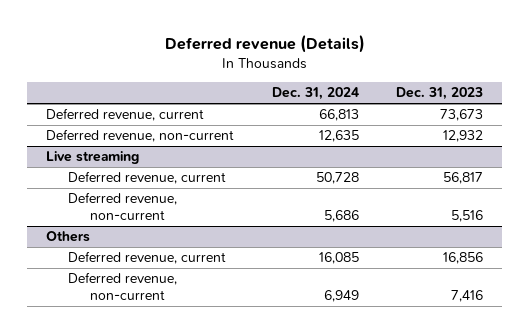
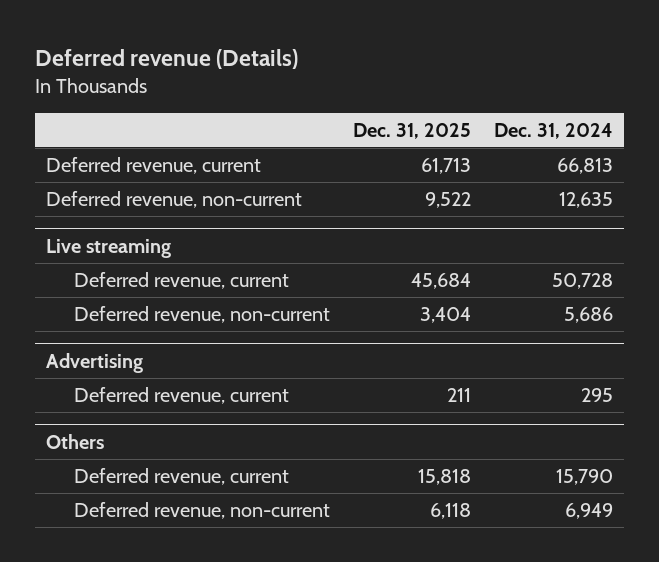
- | Dec. 31, 2024 | Dec. 31, 2023
+ | Dec. 31, 2025 | Dec. 31, 2024
+ Advertising
+ Deferred revenue, current | 211 | 295
@ Others
- Deferred revenue, current | 16,085 | 16,856
+ Deferred revenue, current | 15,818 | 15,790

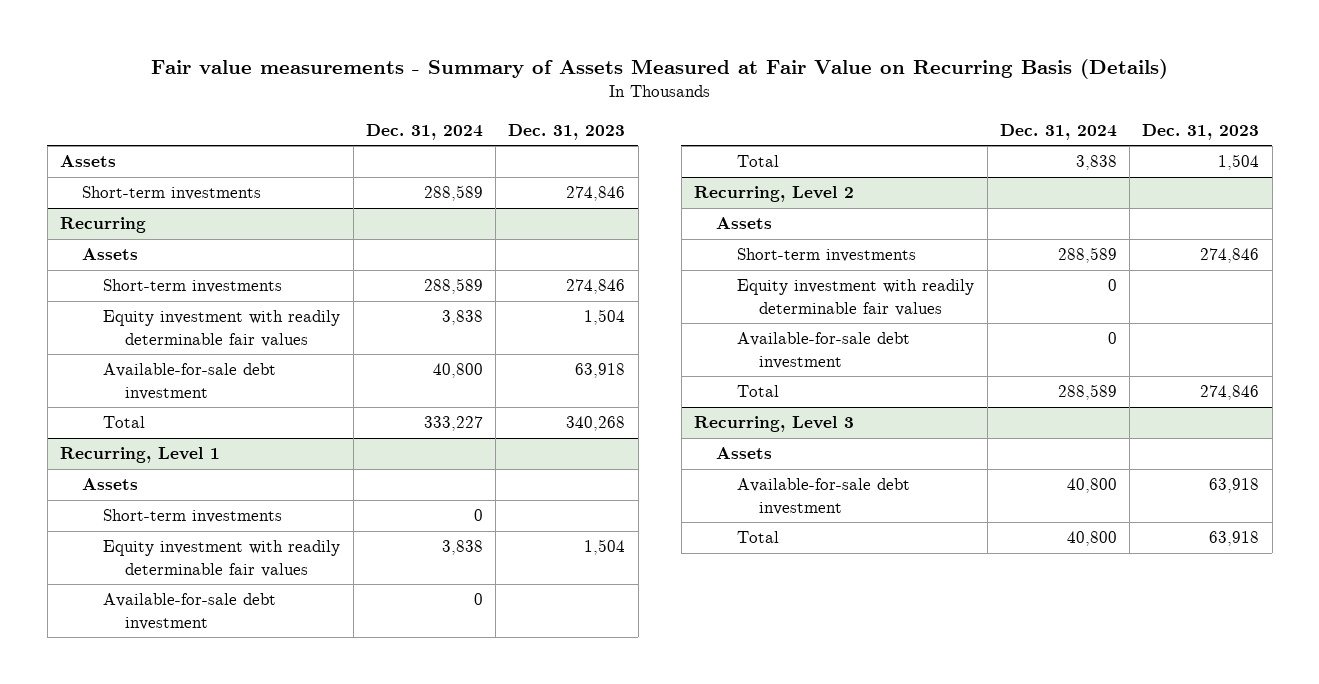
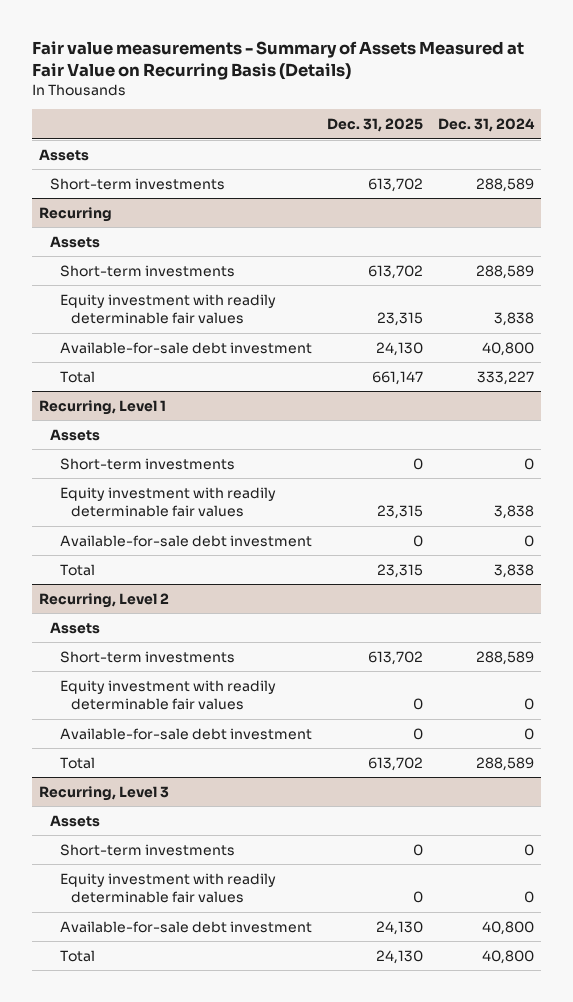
- | Dec. 31, 2024 | Dec. 31, 2023
+ | Dec. 31, 2025 | Dec. 31, 2024
@ Recurring, Level 3
+ Short-term investments | 0 | 0
+ Equity investment with readily determinable fair values | 0 | 0

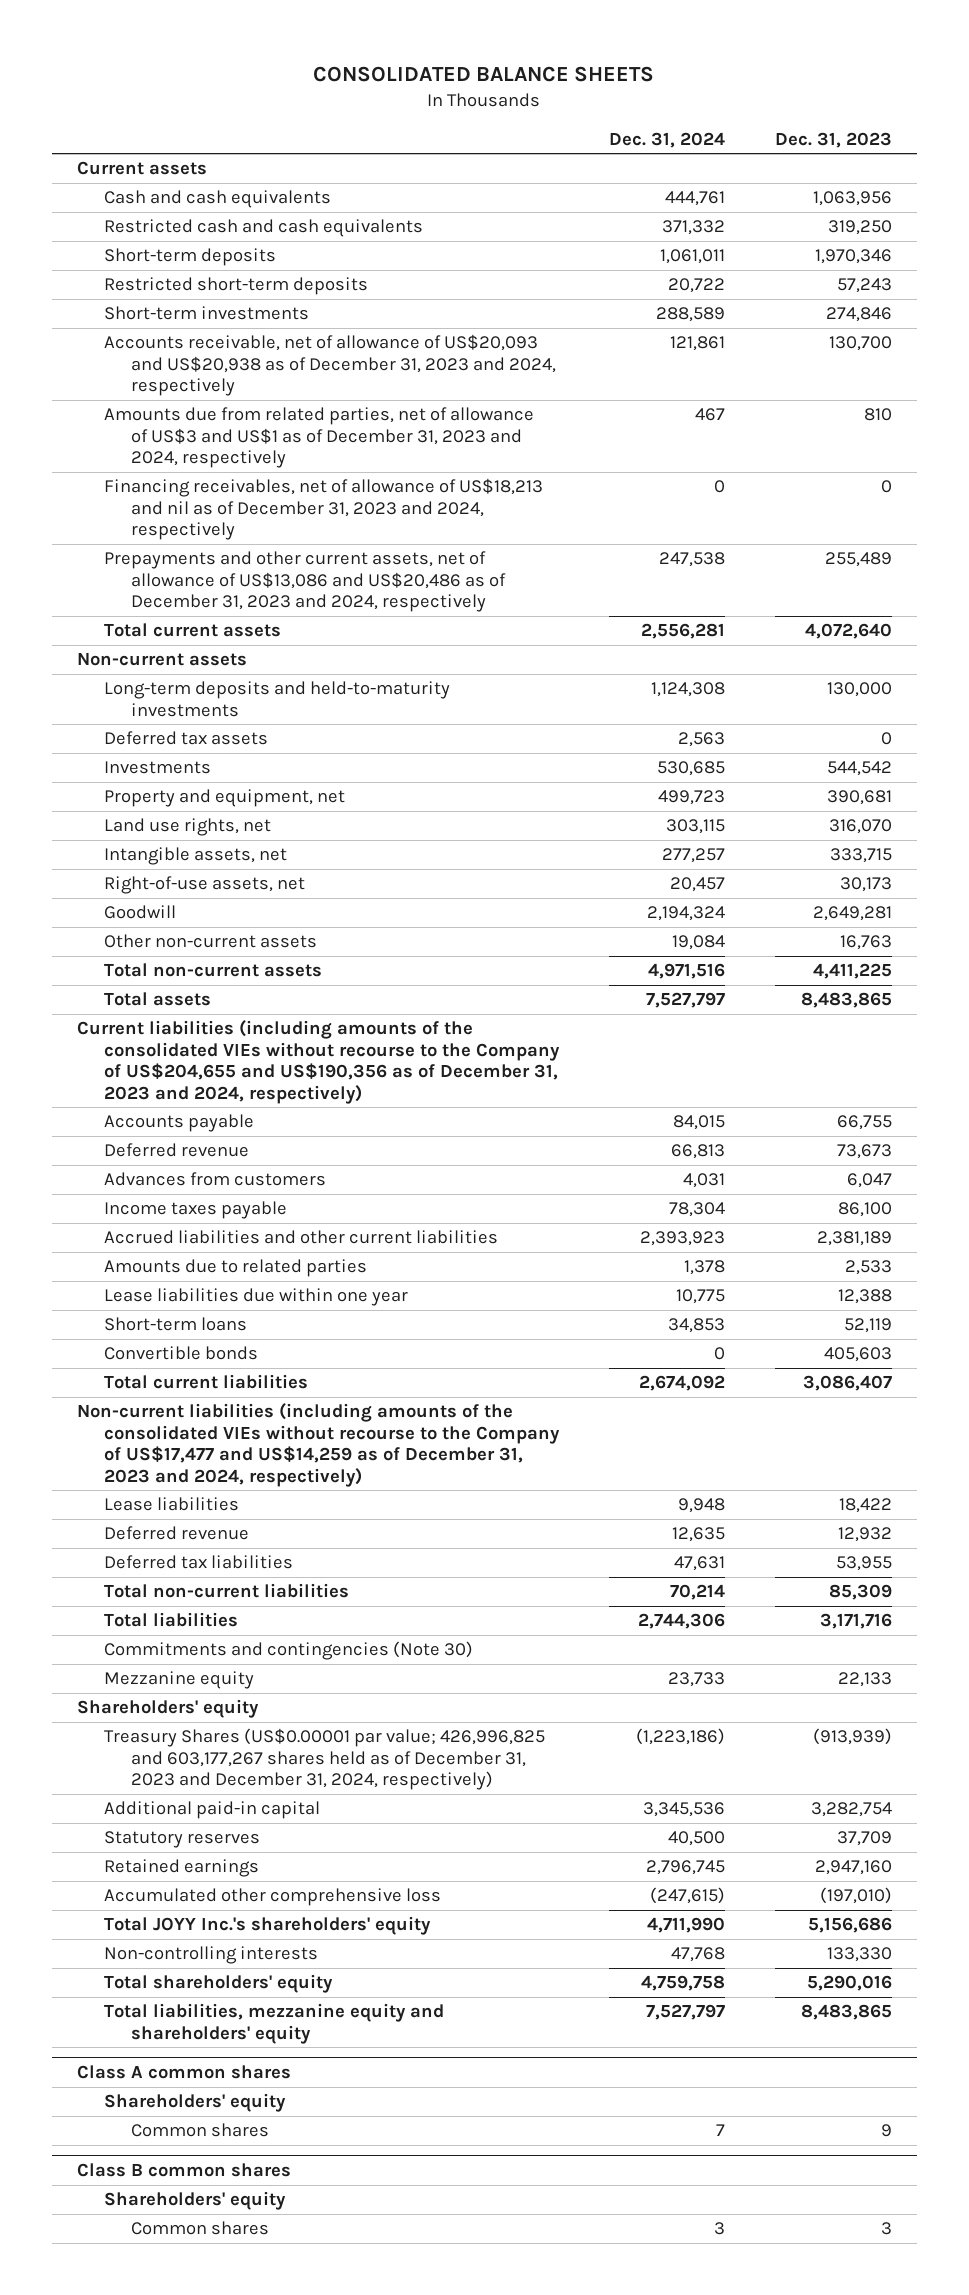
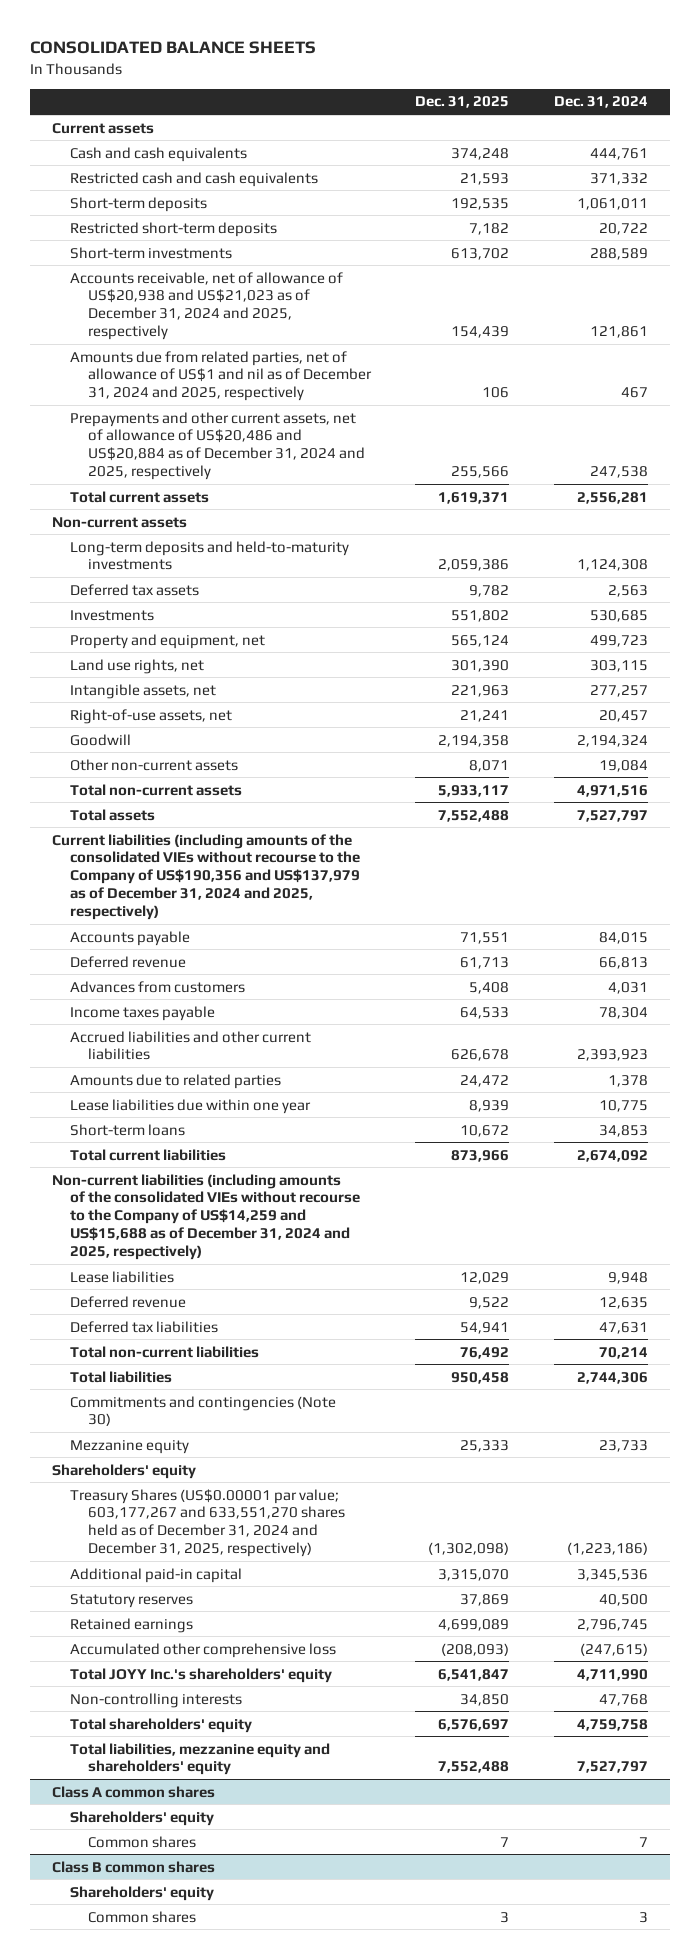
- | Dec. 31, 2024 | Dec. 31, 2023
+ | Dec. 31, 2025 | Dec. 31, 2024
- Accounts receivable, net of allowance of US$20,093 and US$20,938 as of December 31, 2023 and 2024, respectively | 121,861 | 130,700
- Amounts due from related parties, net of allowance of US$3 and US$1 as of December 31, 2023 and 2024, respectively | 467 | 810
- Financing receivables, net of allowance of US$18,213 and nil as of December 31, 2023 and 2024, respectively | 0 | 0
- Prepayments and other current assets, net of allowance of US$13,086 and US$20,486 as of December 31, 2023 and 2024, respectively | 247,538 | 255,489
+ Accounts receivable, net of allowance of US$20,938 and US$21,023 as of December 31, 2024 and 2025, respectively | 154,439 | 121,861
+ Amounts due from related parties, net of allowance of US$1 and nil as of December 31, 2024 and 2025, respectively | 106 | 467
+ Prepayments and other current assets, net of allowance of US$20,486 and US$20,884 as of December 31, 2024 and 2025, respectively | 255,566 | 247,538
- Current liabilities (including amounts of the consolidated VIEs without recourse to the Company of US$204,655 and US$190,356 as of December 31, 2023 and 2024, respectively)
+ Current liabilities (including amounts of the consolidated VIEs without recourse to the Company of US$190,356 and US$137,979 as of December 31, 2024 and 2025, respectively)
- Convertible bonds | 0 | 405,603
- Non-current liabilities (including amounts of the consolidated VIEs without recourse to the Company of US$17,477 and US$14,259 as of December 31, 2023 and 2024, respectively)
+ Non-current liabilities (including amounts of the consolidated VIEs without recourse to the Company of US$14,259 and US$15,688 as of December 31, 2024 and 2025, respectively)
- Treasury Shares (US$0.00001 par value; 426,996,825 and 603,177,267 shares held as of December 31, 2023 and December 31, 2024, respectively) | (1,223,186) | (913,939)
+ Treasury Shares (US$0.00001 par value; 603,177,267 and 633,551,270 shares held as of December 31, 2024 and December 31, 2025, respectively) | (1,302,098) | (1,223,186)

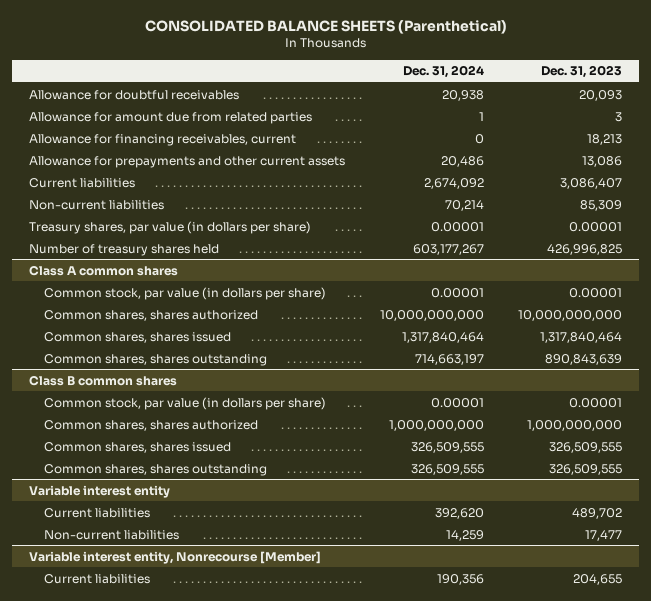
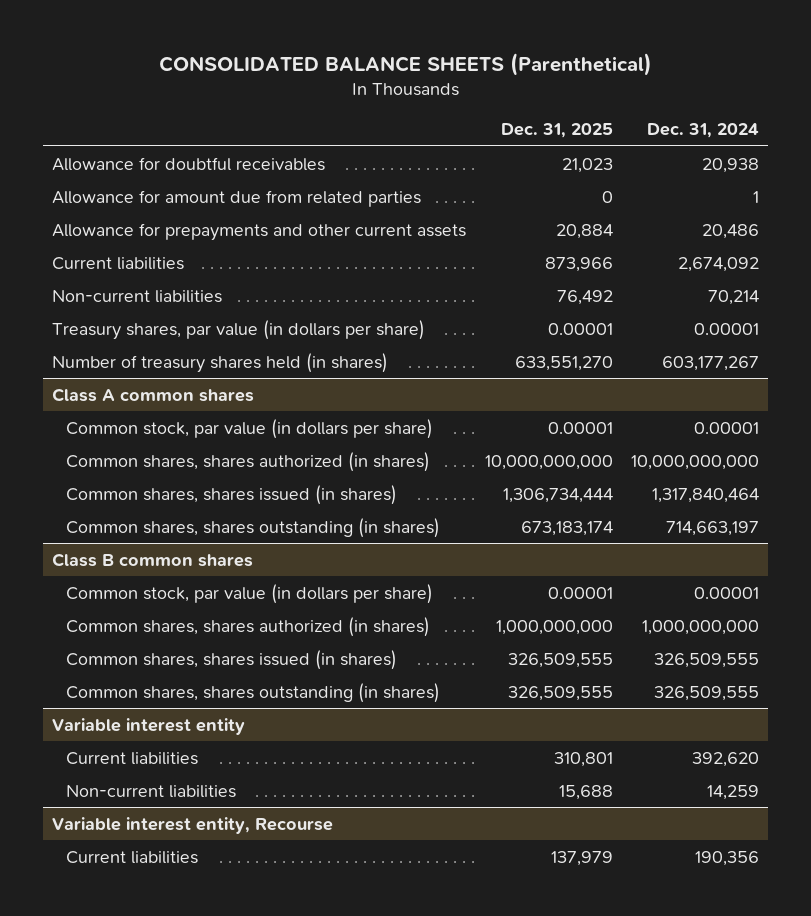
- | Dec. 31, 2024 | Dec. 31, 2023
+ | Dec. 31, 2025 | Dec. 31, 2024
- Allowance for financing receivables, current | 0 | 18,213
- Number of treasury shares held | 603,177,267 | 426,996,825
+ Number of treasury shares held (in shares) | 633,551,270 | 603,177,267
@ Class A common shares
- Common shares, shares authorized | 10,000,000,000 | 10,000,000,000
- Common shares, shares issued | 1,317,840,464 | 1,317,840,464
- Common shares, shares outstanding | 714,663,197 | 890,843,639
+ Common shares, shares authorized (in shares) | 10,000,000,000 | 10,000,000,000
+ Common shares, shares issued (in shares) | 1,306,734,444 | 1,317,840,464
+ Common shares, shares outstanding (in shares) | 673,183,174 | 714,663,197
@ Class B common shares
- Common shares, shares authorized | 1,000,000,000 | 1,000,000,000
- Common shares, shares issued | 326,509,555 | 326,509,555
- Common shares, shares outstanding | 326,509,555 | 326,509,555
+ Common shares, shares authorized (in shares) | 1,000,000,000 | 1,000,000,000
+ Common shares, shares issued (in shares) | 326,509,555 | 326,509,555
+ Common shares, shares outstanding (in shares) | 326,509,555 | 326,509,555
- Variable interest entity, Nonrecourse [Member]
+ Variable interest entity, Recourse

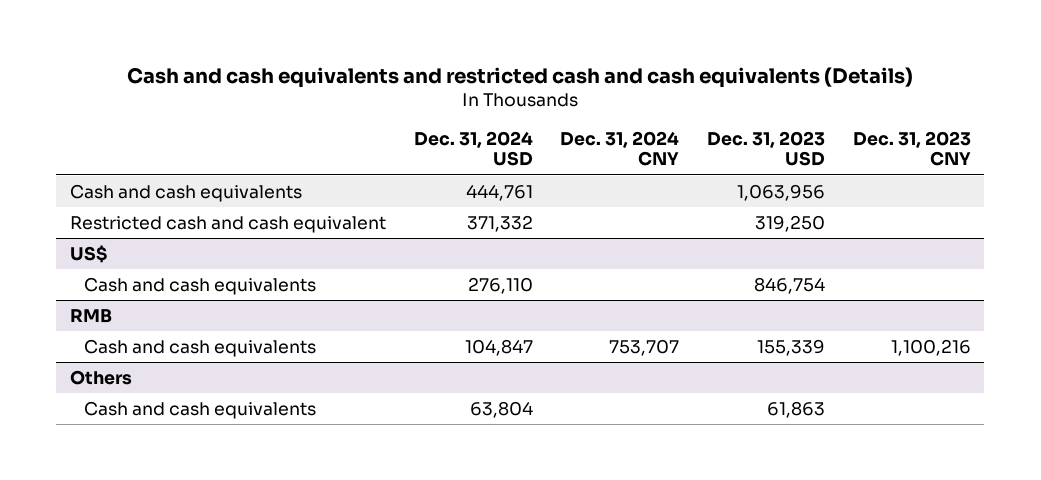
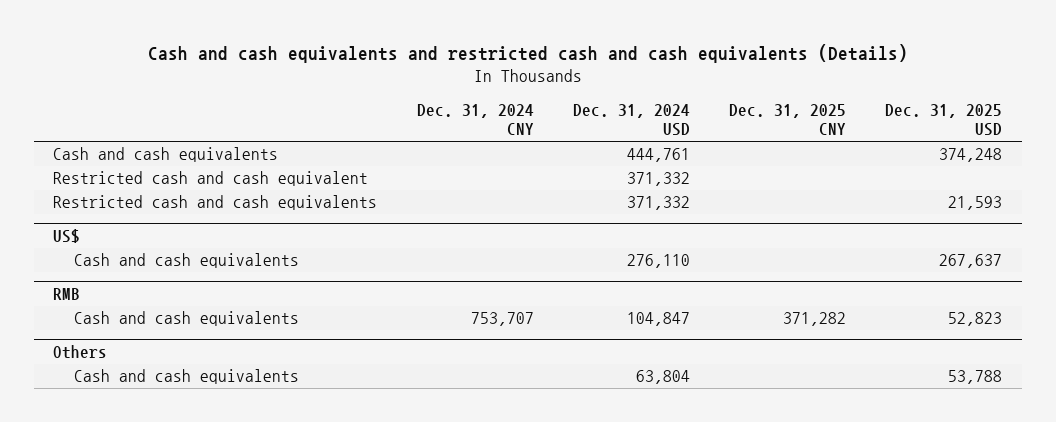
- | Dec. 31, 2024 USD | Dec. 31, 2024 CNY | Dec. 31, 2023 USD | Dec. 31, 2023 CNY
+ | Dec. 31, 2024 CNY | Dec. 31, 2024 USD | Dec. 31, 2025 CNY | Dec. 31, 2025 USD
+ Restricted cash and cash equivalents | | 371,332 | | 21,593

